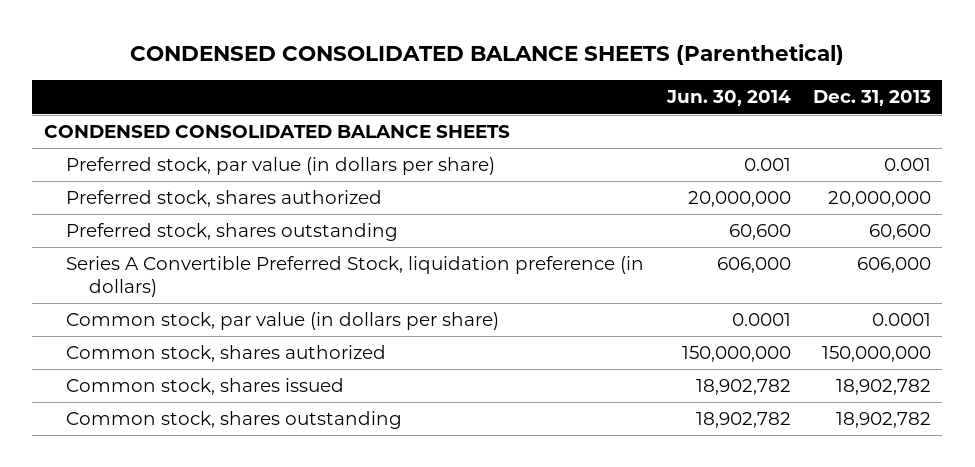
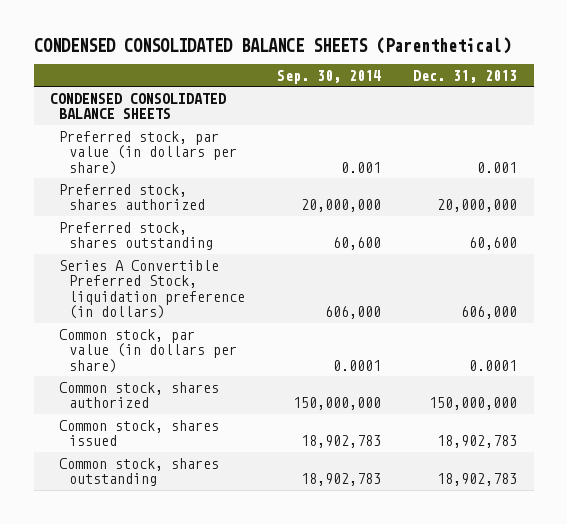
- | Jun. 30, 2014 | Dec. 31, 2013
+ | Sep. 30, 2014 | Dec. 31, 2013
- Common stock, shares issued | 18,902,782 | 18,902,782
- Common stock, shares outstanding | 18,902,782 | 18,902,782
+ Common stock, shares issued | 18,902,783 | 18,902,783
+ Common stock, shares outstanding | 18,902,783 | 18,902,783

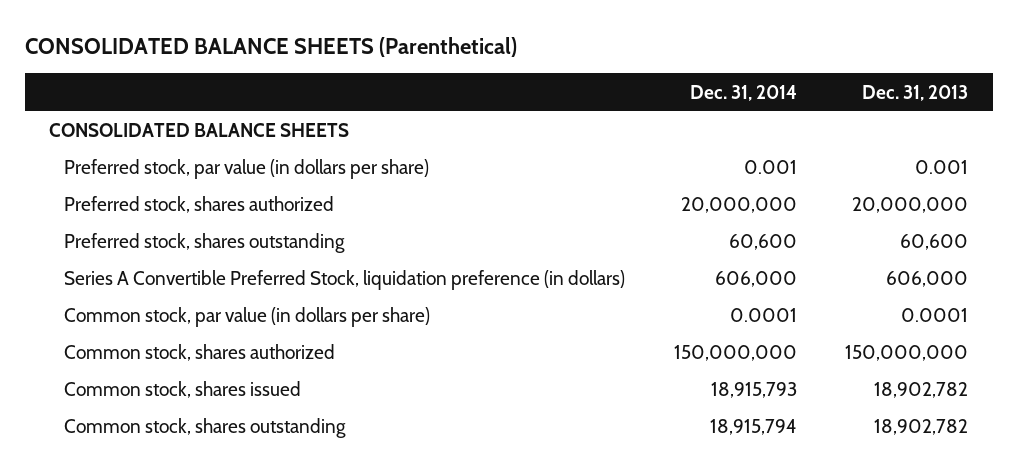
- CONDENSED CONSOLIDATED BALANCE SHEETS (Parenthetical)
+ CONSOLIDATED BALANCE SHEETS (Parenthetical)
- | Sep. 30, 2014 | Dec. 31, 2013
+ | Dec. 31, 2014 | Dec. 31, 2013
- CONDENSED CONSOLIDATED BALANCE SHEETS
+ CONSOLIDATED BALANCE SHEETS
- Common stock, shares issued | 18,902,783 | 18,902,783
- Common stock, shares outstanding | 18,902,783 | 18,902,783
+ Common stock, shares issued | 18,915,793 | 18,902,782
+ Common stock, shares outstanding | 18,915,794 | 18,902,782

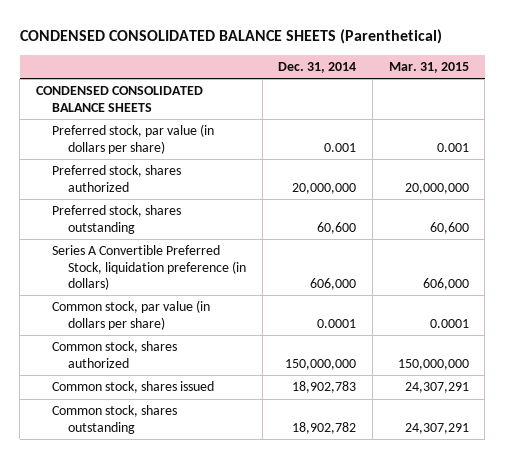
- CONSOLIDATED BALANCE SHEETS (Parenthetical)
+ CONDENSED CONSOLIDATED BALANCE SHEETS (Parenthetical)
- | Dec. 31, 2014 | Dec. 31, 2013
+ | Dec. 31, 2014 | Mar. 31, 2015
- CONSOLIDATED BALANCE SHEETS
+ CONDENSED CONSOLIDATED BALANCE SHEETS
- Common stock, shares issued | 18,915,793 | 18,902,782
- Common stock, shares outstanding | 18,915,794 | 18,902,782
+ Common stock, shares issued | 18,902,783 | 24,307,291
+ Common stock, shares outstanding | 18,902,782 | 24,307,291

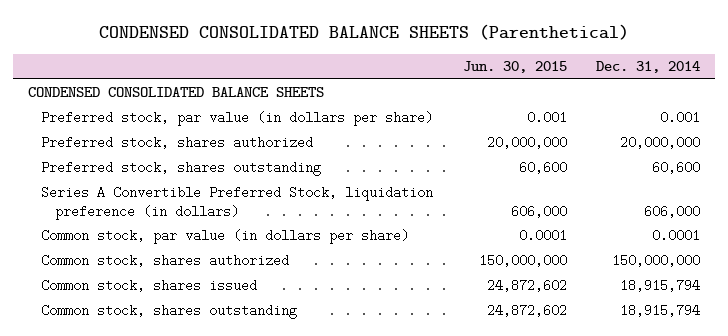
- | Dec. 31, 2014 | Mar. 31, 2015
+ | Jun. 30, 2015 | Dec. 31, 2014
- Common stock, shares issued | 18,902,783 | 24,307,291
- Common stock, shares outstanding | 18,902,782 | 24,307,291
+ Common stock, shares issued | 24,872,602 | 18,915,794
+ Common stock, shares outstanding | 24,872,602 | 18,915,794

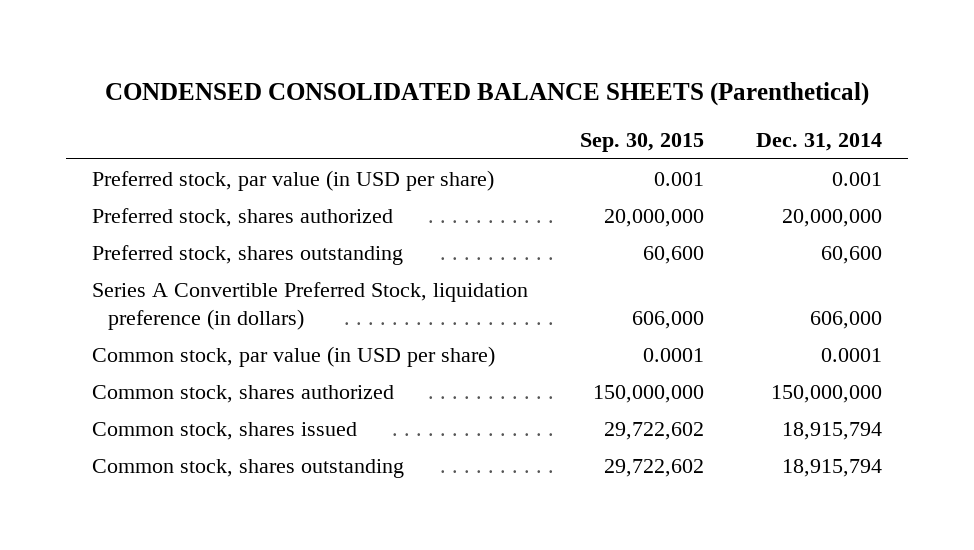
- | Jun. 30, 2015 | Dec. 31, 2014
+ | Sep. 30, 2015 | Dec. 31, 2014
- CONDENSED CONSOLIDATED BALANCE SHEETS
- Preferred stock, par value (in dollars per share) | 0.001 | 0.001
+ Preferred stock, par value (in USD per share) | 0.001 | 0.001
- Common stock, par value (in dollars per share) | 0.0001 | 0.0001
+ Common stock, par value (in USD per share) | 0.0001 | 0.0001

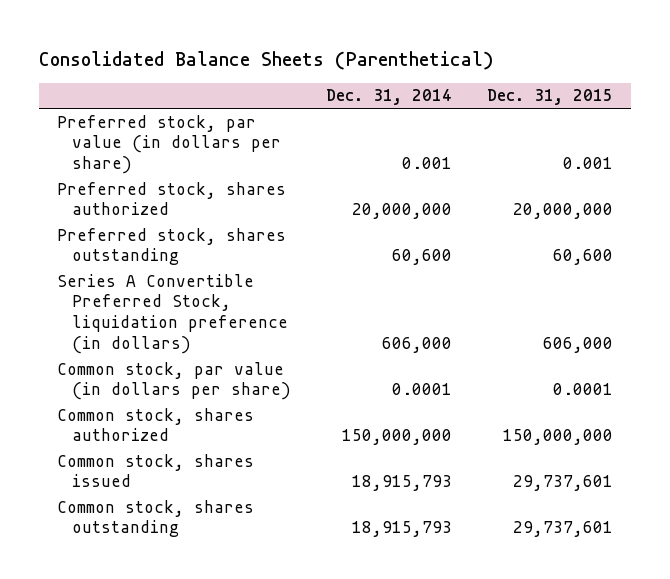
- CONDENSED CONSOLIDATED BALANCE SHEETS (Parenthetical)
+ Consolidated Balance Sheets (Parenthetical)
- | Sep. 30, 2015 | Dec. 31, 2014
+ | Dec. 31, 2014 | Dec. 31, 2015
- Preferred stock, par value (in USD per share) | 0.001 | 0.001
+ Preferred stock, par value (in dollars per share) | 0.001 | 0.001
- Common stock, par value (in USD per share) | 0.0001 | 0.0001
+ Common stock, par value (in dollars per share) | 0.0001 | 0.0001
- Common stock, shares issued | 29,722,602 | 18,915,794
- Common stock, shares outstanding | 29,722,602 | 18,915,794
+ Common stock, shares issued | 18,915,793 | 29,737,601
+ Common stock, shares outstanding | 18,915,793 | 29,737,601

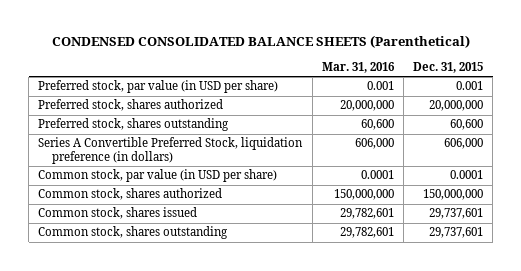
- Consolidated Balance Sheets (Parenthetical)
+ CONDENSED CONSOLIDATED BALANCE SHEETS (Parenthetical)
- | Dec. 31, 2014 | Dec. 31, 2015
+ | Mar. 31, 2016 | Dec. 31, 2015
- Preferred stock, par value (in dollars per share) | 0.001 | 0.001
+ Preferred stock, par value (in USD per share) | 0.001 | 0.001
- Common stock, par value (in dollars per share) | 0.0001 | 0.0001
+ Common stock, par value (in USD per share) | 0.0001 | 0.0001

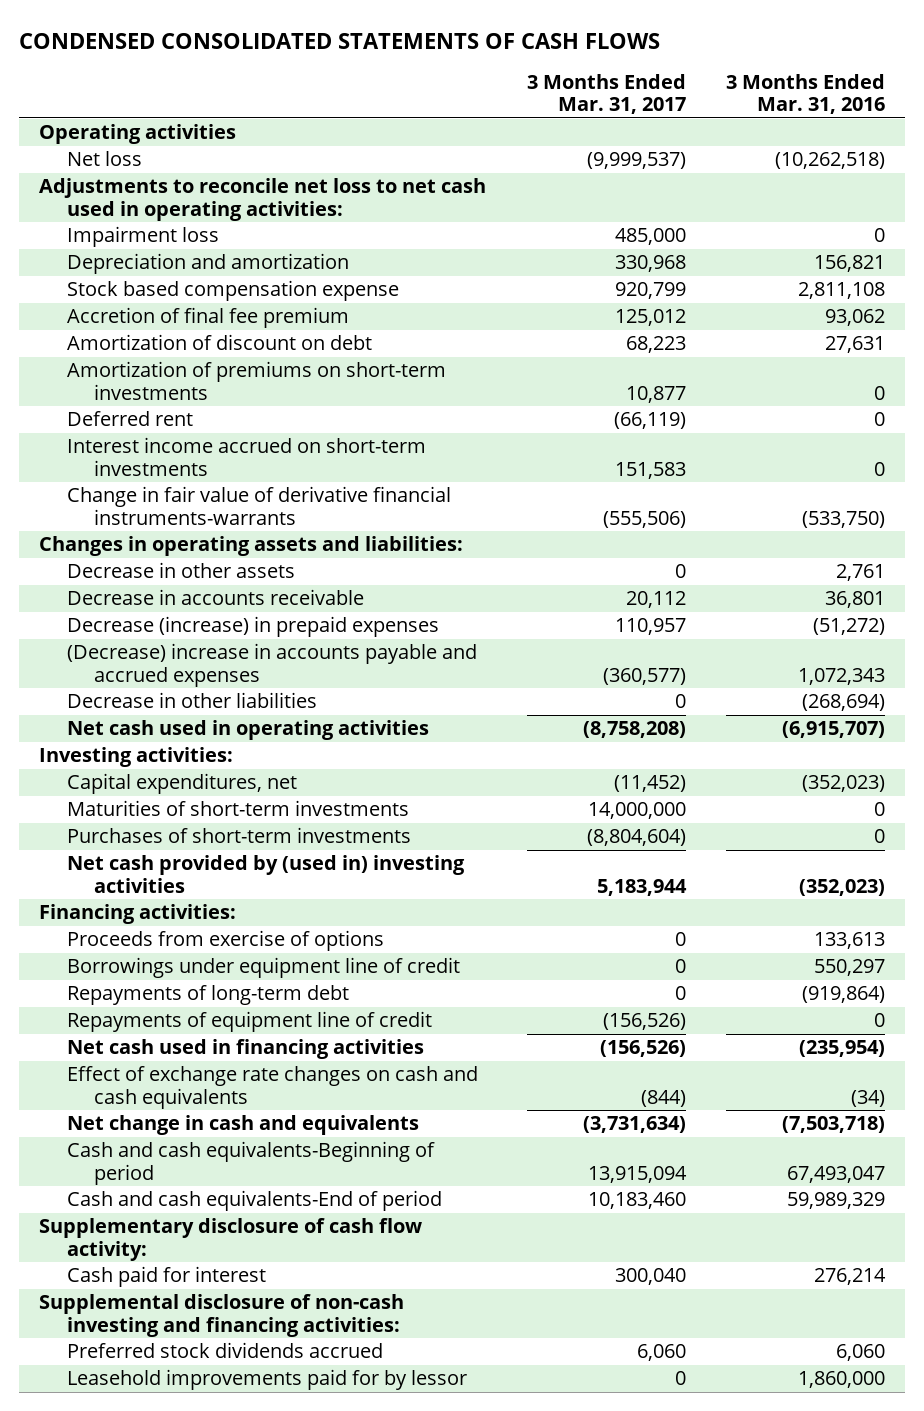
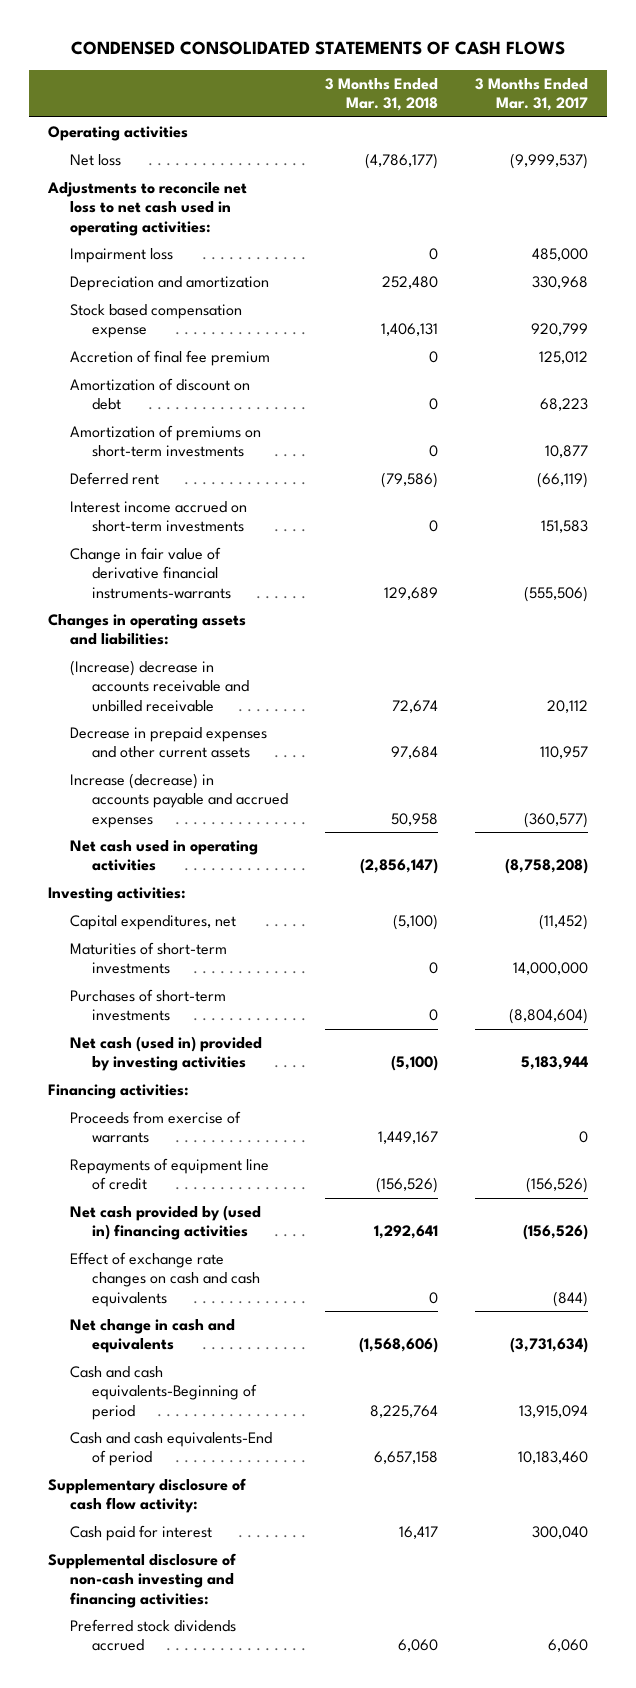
- | 3 Months Ended Mar. 31, 2017 | 3 Months Ended Mar. 31, 2016
+ | 3 Months Ended Mar. 31, 2018 | 3 Months Ended Mar. 31, 2017
- Decrease in other assets | 0 | 2,761
- Decrease in accounts receivable | 20,112 | 36,801
- Decrease (increase) in prepaid expenses | 110,957 | (51,272)
- (Decrease) increase in accounts payable and accrued expenses | (360,577) | 1,072,343
- Decrease in other liabilities | 0 | (268,694)
+ (Increase) decrease in accounts receivable and unbilled receivable | 72,674 | 20,112
+ Decrease in prepaid expenses and other current assets | 97,684 | 110,957
+ Increase (decrease) in accounts payable and accrued expenses | 50,958 | (360,577)
- Net cash provided by (used in) investing activities | 5,183,944 | (352,023)
+ Net cash (used in) provided by investing activities | (5,100) | 5,183,944
- Proceeds from exercise of options | 0 | 133,613
- Borrowings under equipment line of credit | 0 | 550,297
- Repayments of long-term debt | 0 | (919,864)
+ Proceeds from exercise of warrants | 1,449,167 | 0
- Net cash used in financing activities | (156,526) | (235,954)
+ Net cash provided by (used in) financing activities | 1,292,641 | (156,526)
- Leasehold improvements paid for by lessor | 0 | 1,860,000

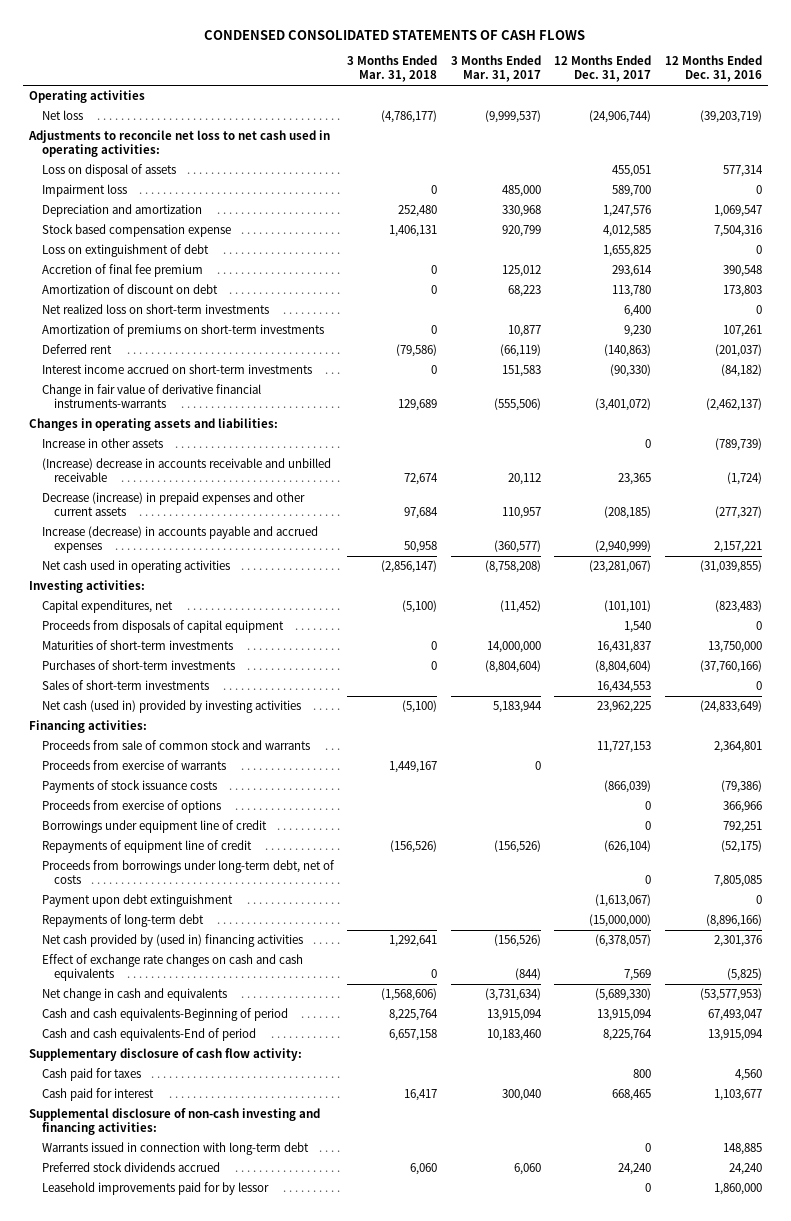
- | 3 Months Ended Mar. 31, 2018 | 3 Months Ended Mar. 31, 2017
+ | 3 Months Ended Mar. 31, 2018 | 3 Months Ended Mar. 31, 2017 | 12 Months Ended Dec. 31, 2017 | 12 Months Ended Dec. 31, 2016
+ Loss on disposal of assets | | | 455,051 | 577,314
+ Loss on extinguishment of debt | | | 1,655,825 | 0
+ Net realized loss on short-term investments | | | 6,400 | 0
+ Increase in other assets | | | 0 | (789,739)
- Decrease in prepaid expenses and other current assets | 97,684 | 110,957
+ Decrease (increase) in prepaid expenses and other current assets | 97,684 | 110,957 | (208,185) | (277,327)
+ Proceeds from disposals of capital equipment | | | 1,540 | 0
+ Sales of short-term investments | | | 16,434,553 | 0
+ Proceeds from sale of common stock and warrants | | | 11,727,153 | 2,364,801
+ Payments of stock issuance costs | | | (866,039) | (79,386)
+ Proceeds from exercise of options | | | 0 | 366,966
+ Borrowings under equipment line of credit | | | 0 | 792,251
+ Proceeds from borrowings under long-term debt, net of costs | | | 0 | 7,805,085
+ Payment upon debt extinguishment | | | (1,613,067) | 0
+ Repayments of long-term debt | | | (15,000,000) | (8,896,166)
+ Cash paid for taxes | | | 800 | 4,560
+ Warrants issued in connection with long-term debt | | | 0 | 148,885
+ Leasehold improvements paid for by lessor | | | 0 | 1,860,000

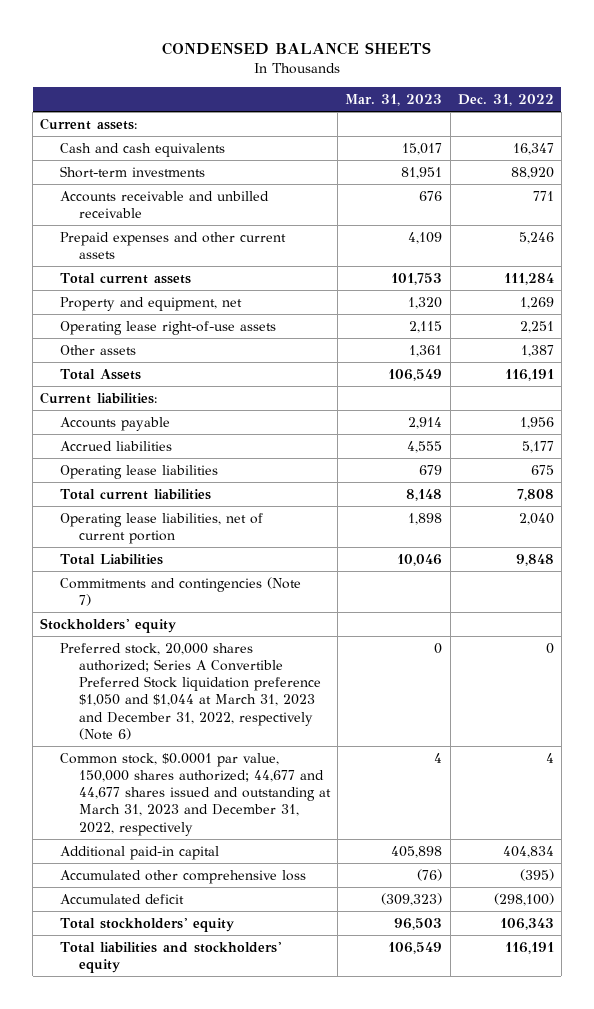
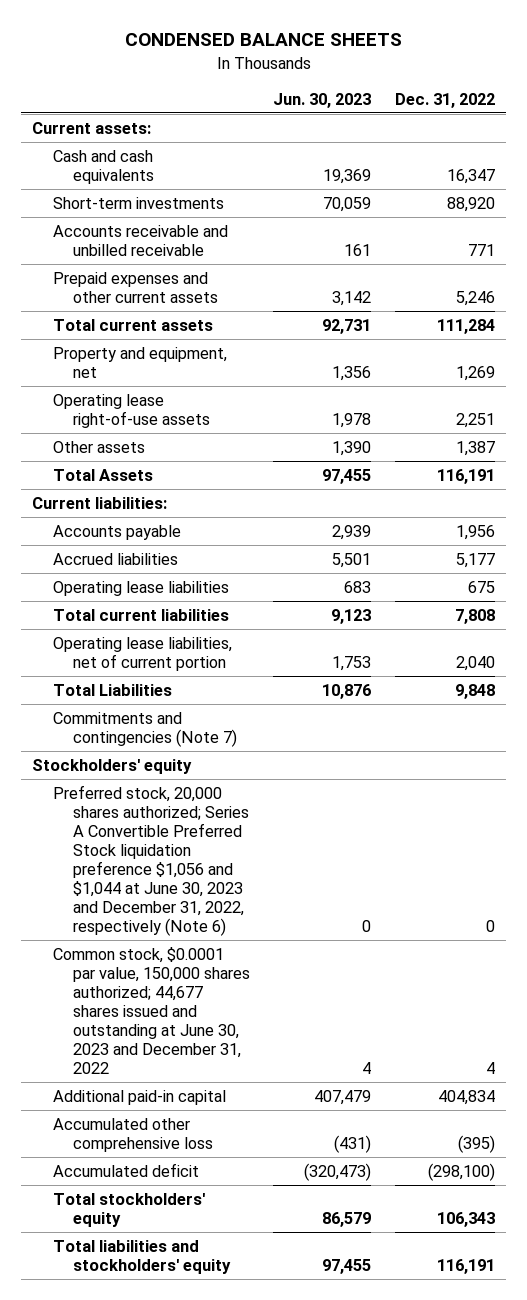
- | Mar. 31, 2023 | Dec. 31, 2022
+ | Jun. 30, 2023 | Dec. 31, 2022
- Preferred stock, 20,000 shares authorized; Series A Convertible Preferred Stock liquidation preference $1,050 and $1,044 at March 31, 2023 and December 31, 2022, respectively (Note 6) | 0 | 0
- Common stock, $0.0001 par value, 150,000 shares authorized; 44,677 and 44,677 shares issued and outstanding at March 31, 2023 and December 31, 2022, respectively | 4 | 4
+ Preferred stock, 20,000 shares authorized; Series A Convertible Preferred Stock liquidation preference $1,056 and $1,044 at June 30, 2023 and December 31, 2022, respectively (Note 6) | 0 | 0
+ Common stock, $0.0001 par value, 150,000 shares authorized; 44,677 shares issued and outstanding at June 30, 2023 and December 31, 2022 | 4 | 4

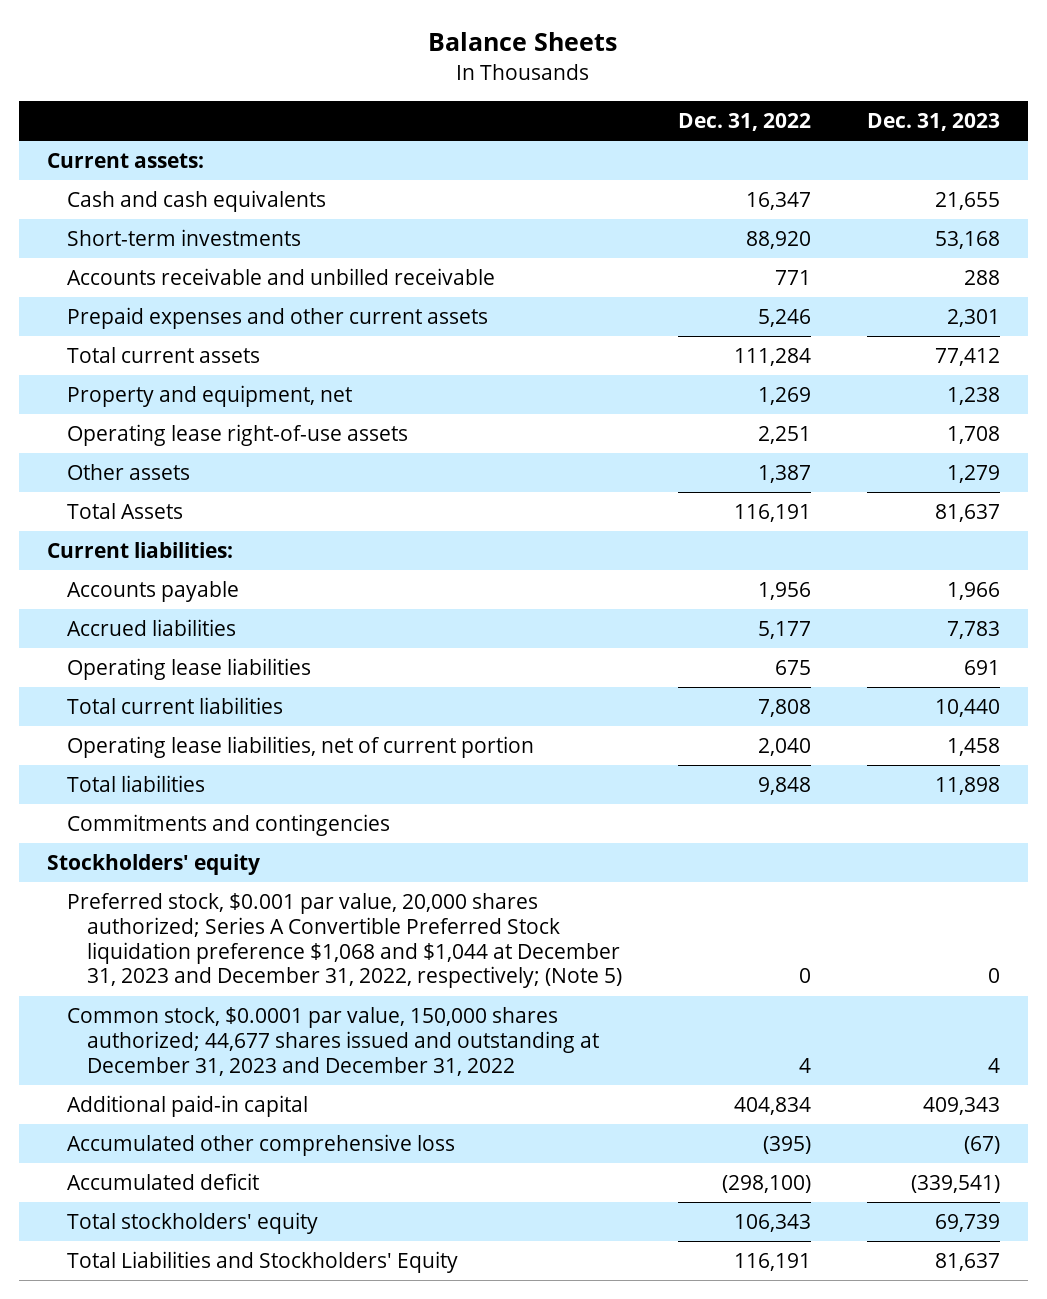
- CONDENSED BALANCE SHEETS
+ Balance Sheets
- | Jun. 30, 2023 | Dec. 31, 2022
+ | Dec. 31, 2022 | Dec. 31, 2023
- Total Liabilities | 10,876 | 9,848
- Commitments and contingencies (Note 7)
+ Total liabilities | 9,848 | 11,898
+ Commitments and contingencies
- Preferred stock, 20,000 shares authorized; Series A Convertible Preferred Stock liquidation preference $1,056 and $1,044 at June 30, 2023 and December 31, 2022, respectively (Note 6) | 0 | 0
- Common stock, $0.0001 par value, 150,000 shares authorized; 44,677 shares issued and outstanding at June 30, 2023 and December 31, 2022 | 4 | 4
+ Preferred stock, $0.001 par value, 20,000 shares authorized; Series A Convertible Preferred Stock liquidation preference $1,068 and $1,044 at December 31, 2023 and December 31, 2022, respectively; (Note 5) | 0 | 0
+ Common stock, $0.0001 par value, 150,000 shares authorized; 44,677 shares issued and outstanding at December 31, 2023 and December 31, 2022 | 4 | 4
- Total liabilities and stockholders' equity | 97,455 | 116,191
+ Total Liabilities and Stockholders' Equity | 116,191 | 81,637

